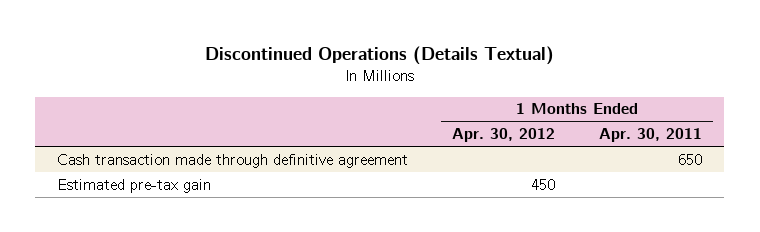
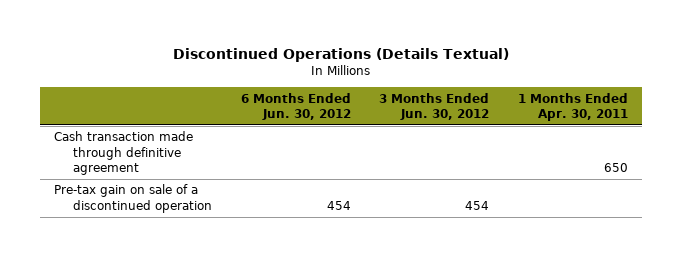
- | 1 Months Ended Apr. 30, 2012 | 1 Months Ended Apr. 30, 2011
+ | 6 Months Ended Jun. 30, 2012 | 3 Months Ended Jun. 30, 2012 | 1 Months Ended Apr. 30, 2011
- Estimated pre-tax gain | 450 |
+ Pre-tax gain on sale of a discontinued operation | 454 | 454 |

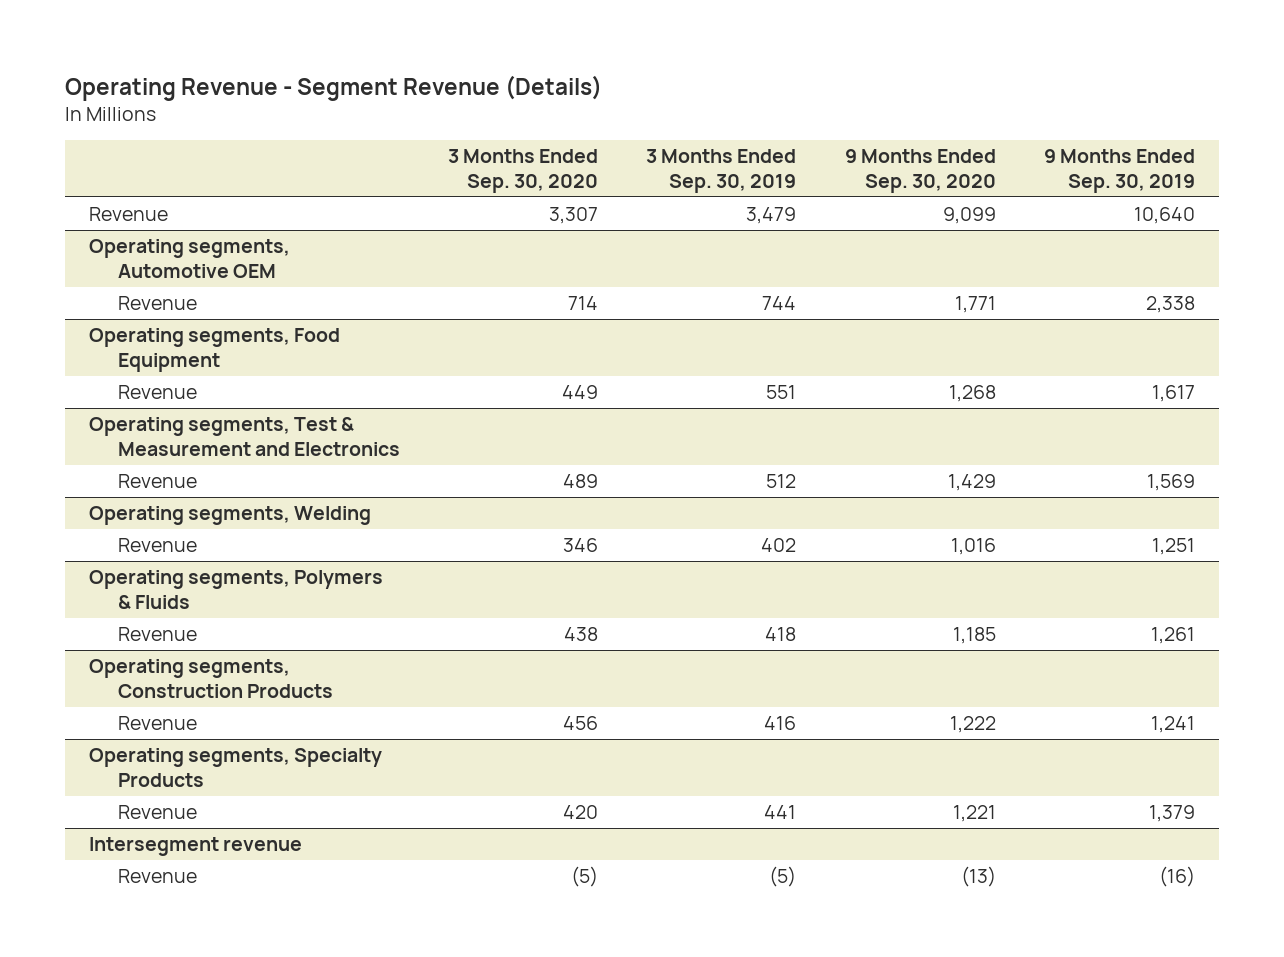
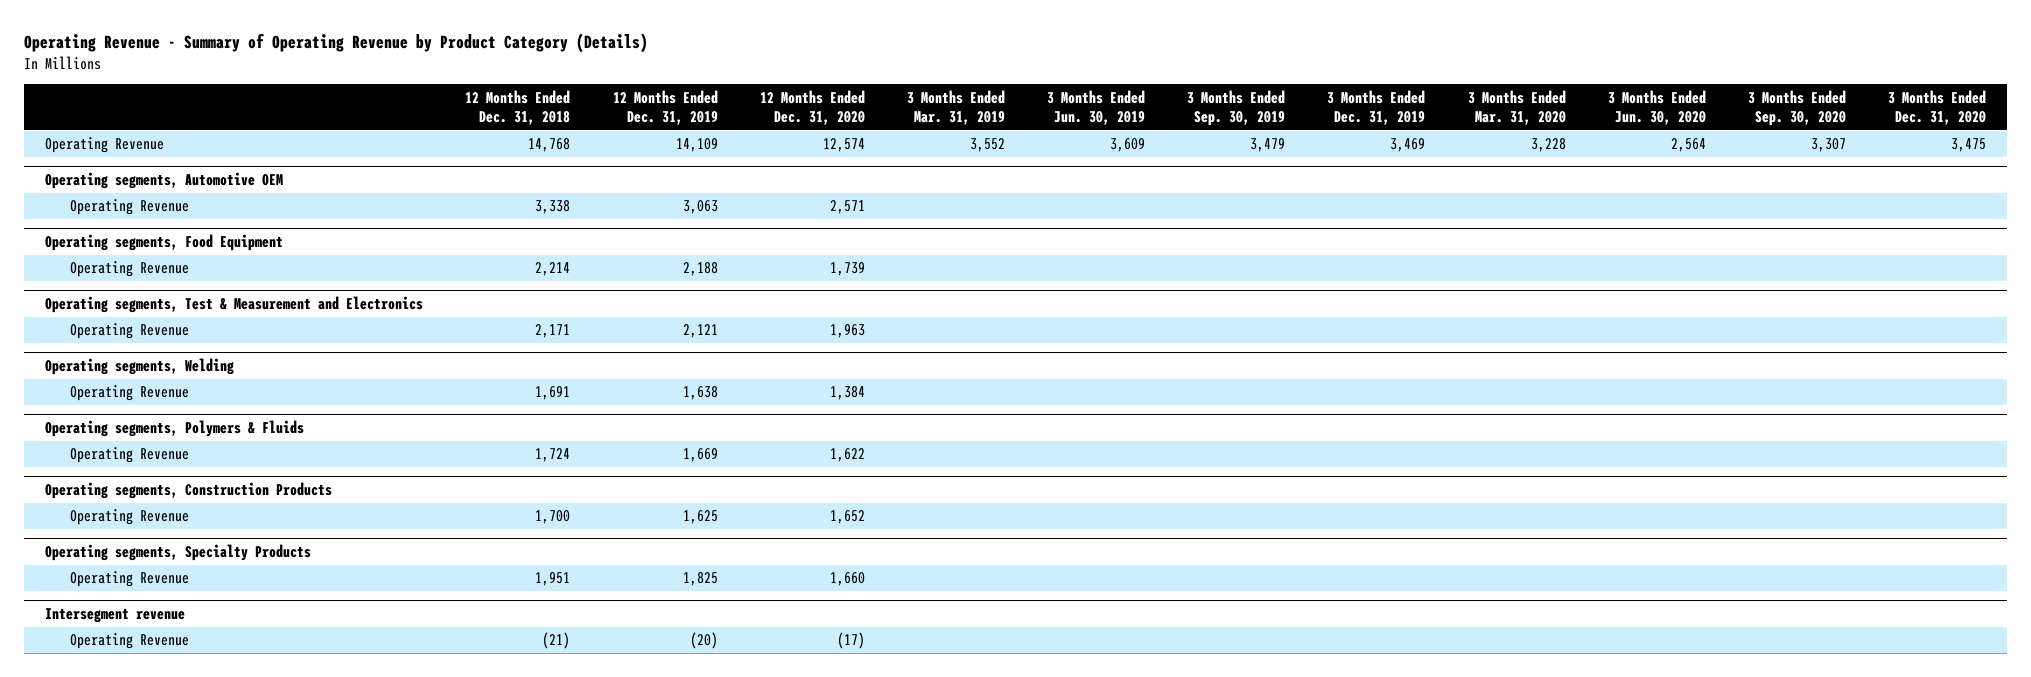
- Operating Revenue - Segment Revenue (Details)
+ Operating Revenue - Summary of Operating Revenue by Product Category (Details)
- | 3 Months Ended Sep. 30, 2020 | 3 Months Ended Sep. 30, 2019 | 9 Months Ended Sep. 30, 2020 | 9 Months Ended Sep. 30, 2019
+ | 12 Months Ended Dec. 31, 2018 | 12 Months Ended Dec. 31, 2019 | 12 Months Ended Dec. 31, 2020 | 3 Months Ended Mar. 31, 2019 | 3 Months Ended Jun. 30, 2019 | 3 Months Ended Sep. 30, 2019 | 3 Months Ended Dec. 31, 2019 | 3 Months Ended Mar. 31, 2020 | 3 Months Ended Jun. 30, 2020 | 3 Months Ended Sep. 30, 2020 | 3 Months Ended Dec. 31, 2020
- Revenue | 3,307 | 3,479 | 9,099 | 10,640
+ Operating Revenue | 14,768 | 14,109 | 12,574 | 3,552 | 3,609 | 3,479 | 3,469 | 3,228 | 2,564 | 3,307 | 3,475
@ Operating segments, Automotive OEM
- Revenue | 714 | 744 | 1,771 | 2,338
+ Operating Revenue | 3,338 | 3,063 | 2,571 | | | | | | | |
@ Operating segments, Food Equipment
- Revenue | 449 | 551 | 1,268 | 1,617
+ Operating Revenue | 2,214 | 2,188 | 1,739 | | | | | | | |
@ Operating segments, Test & Measurement and Electronics
- Revenue | 489 | 512 | 1,429 | 1,569
+ Operating Revenue | 2,171 | 2,121 | 1,963 | | | | | | | |
@ Operating segments, Welding
- Revenue | 346 | 402 | 1,016 | 1,251
+ Operating Revenue | 1,691 | 1,638 | 1,384 | | | | | | | |
@ Operating segments, Polymers & Fluids
- Revenue | 438 | 418 | 1,185 | 1,261
+ Operating Revenue | 1,724 | 1,669 | 1,622 | | | | | | | |
@ Operating segments, Construction Products
- Revenue | 456 | 416 | 1,222 | 1,241
+ Operating Revenue | 1,700 | 1,625 | 1,652 | | | | | | | |
@ Operating segments, Specialty Products
- Revenue | 420 | 441 | 1,221 | 1,379
+ Operating Revenue | 1,951 | 1,825 | 1,660 | | | | | | | |
@ Intersegment revenue
- Revenue | (5) | (5) | (13) | (16)
+ Operating Revenue | (21) | (20) | (17) | | | | | | | |

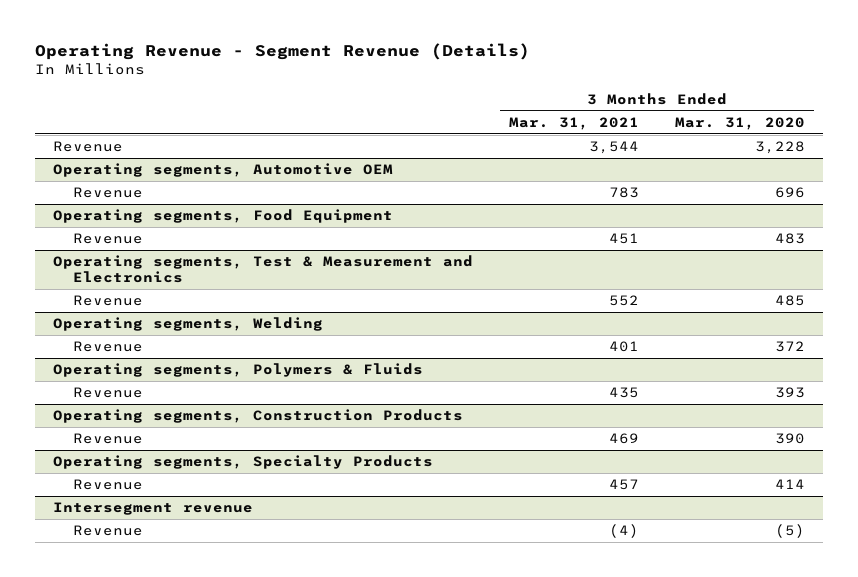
- Operating Revenue - Summary of Operating Revenue by Product Category (Details)
+ Operating Revenue - Segment Revenue (Details)
- | 12 Months Ended Dec. 31, 2018 | 12 Months Ended Dec. 31, 2019 | 12 Months Ended Dec. 31, 2020 | 3 Months Ended Mar. 31, 2019 | 3 Months Ended Jun. 30, 2019 | 3 Months Ended Sep. 30, 2019 | 3 Months Ended Dec. 31, 2019 | 3 Months Ended Mar. 31, 2020 | 3 Months Ended Jun. 30, 2020 | 3 Months Ended Sep. 30, 2020 | 3 Months Ended Dec. 31, 2020
+ | 3 Months Ended Mar. 31, 2021 | 3 Months Ended Mar. 31, 2020
- Operating Revenue | 14,768 | 14,109 | 12,574 | 3,552 | 3,609 | 3,479 | 3,469 | 3,228 | 2,564 | 3,307 | 3,475
+ Revenue | 3,544 | 3,228
@ Operating segments, Automotive OEM
- Operating Revenue | 3,338 | 3,063 | 2,571 | | | | | | | |
+ Revenue | 783 | 696
@ Operating segments, Food Equipment
- Operating Revenue | 2,214 | 2,188 | 1,739 | | | | | | | |
+ Revenue | 451 | 483
@ Operating segments, Test & Measurement and Electronics
- Operating Revenue | 2,171 | 2,121 | 1,963 | | | | | | | |
+ Revenue | 552 | 485
@ Operating segments, Welding
- Operating Revenue | 1,691 | 1,638 | 1,384 | | | | | | | |
+ Revenue | 401 | 372
@ Operating segments, Polymers & Fluids
- Operating Revenue | 1,724 | 1,669 | 1,622 | | | | | | | |
+ Revenue | 435 | 393
@ Operating segments, Construction Products
- Operating Revenue | 1,700 | 1,625 | 1,652 | | | | | | | |
+ Revenue | 469 | 390
@ Operating segments, Specialty Products
- Operating Revenue | 1,951 | 1,825 | 1,660 | | | | | | | |
+ Revenue | 457 | 414
@ Intersegment revenue
- Operating Revenue | (21) | (20) | (17) | | | | | | | |
+ Revenue | (4) | (5)

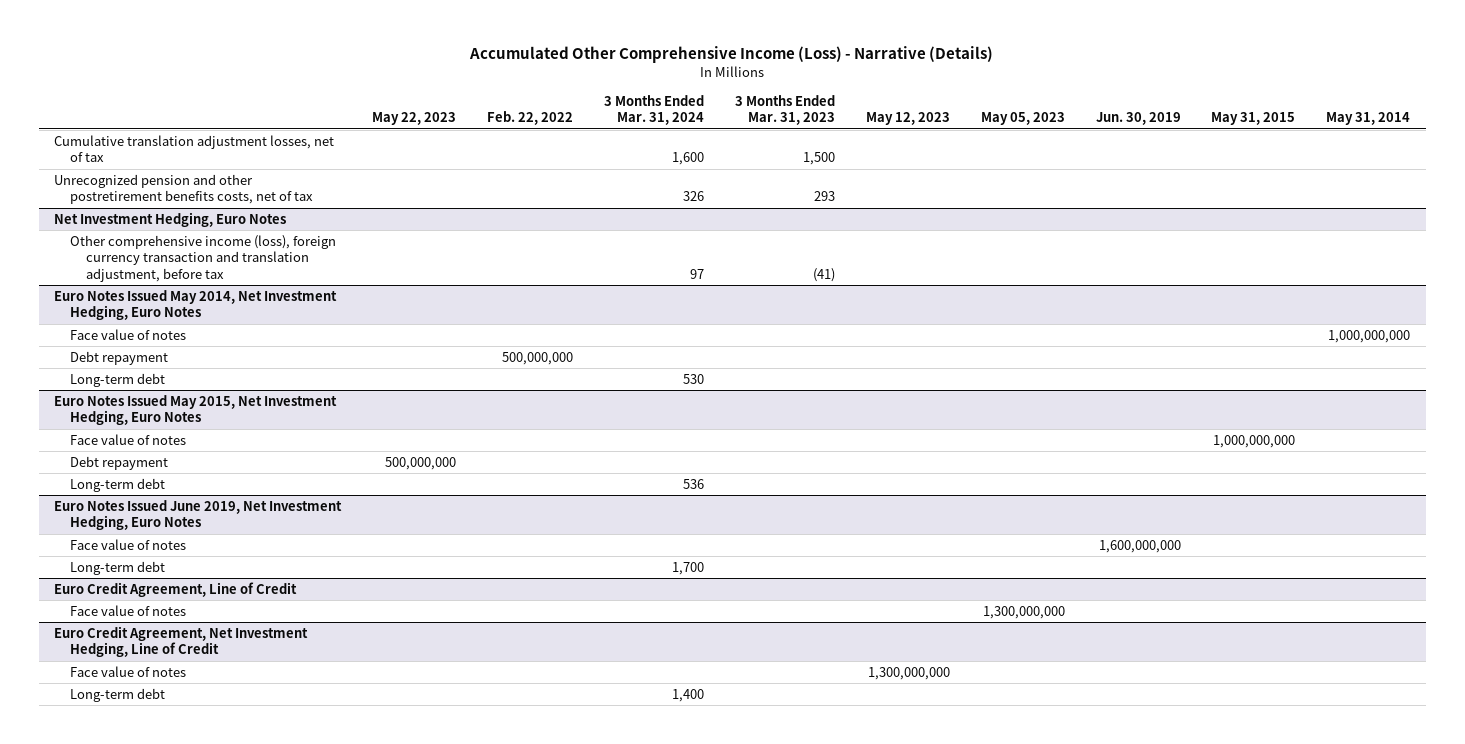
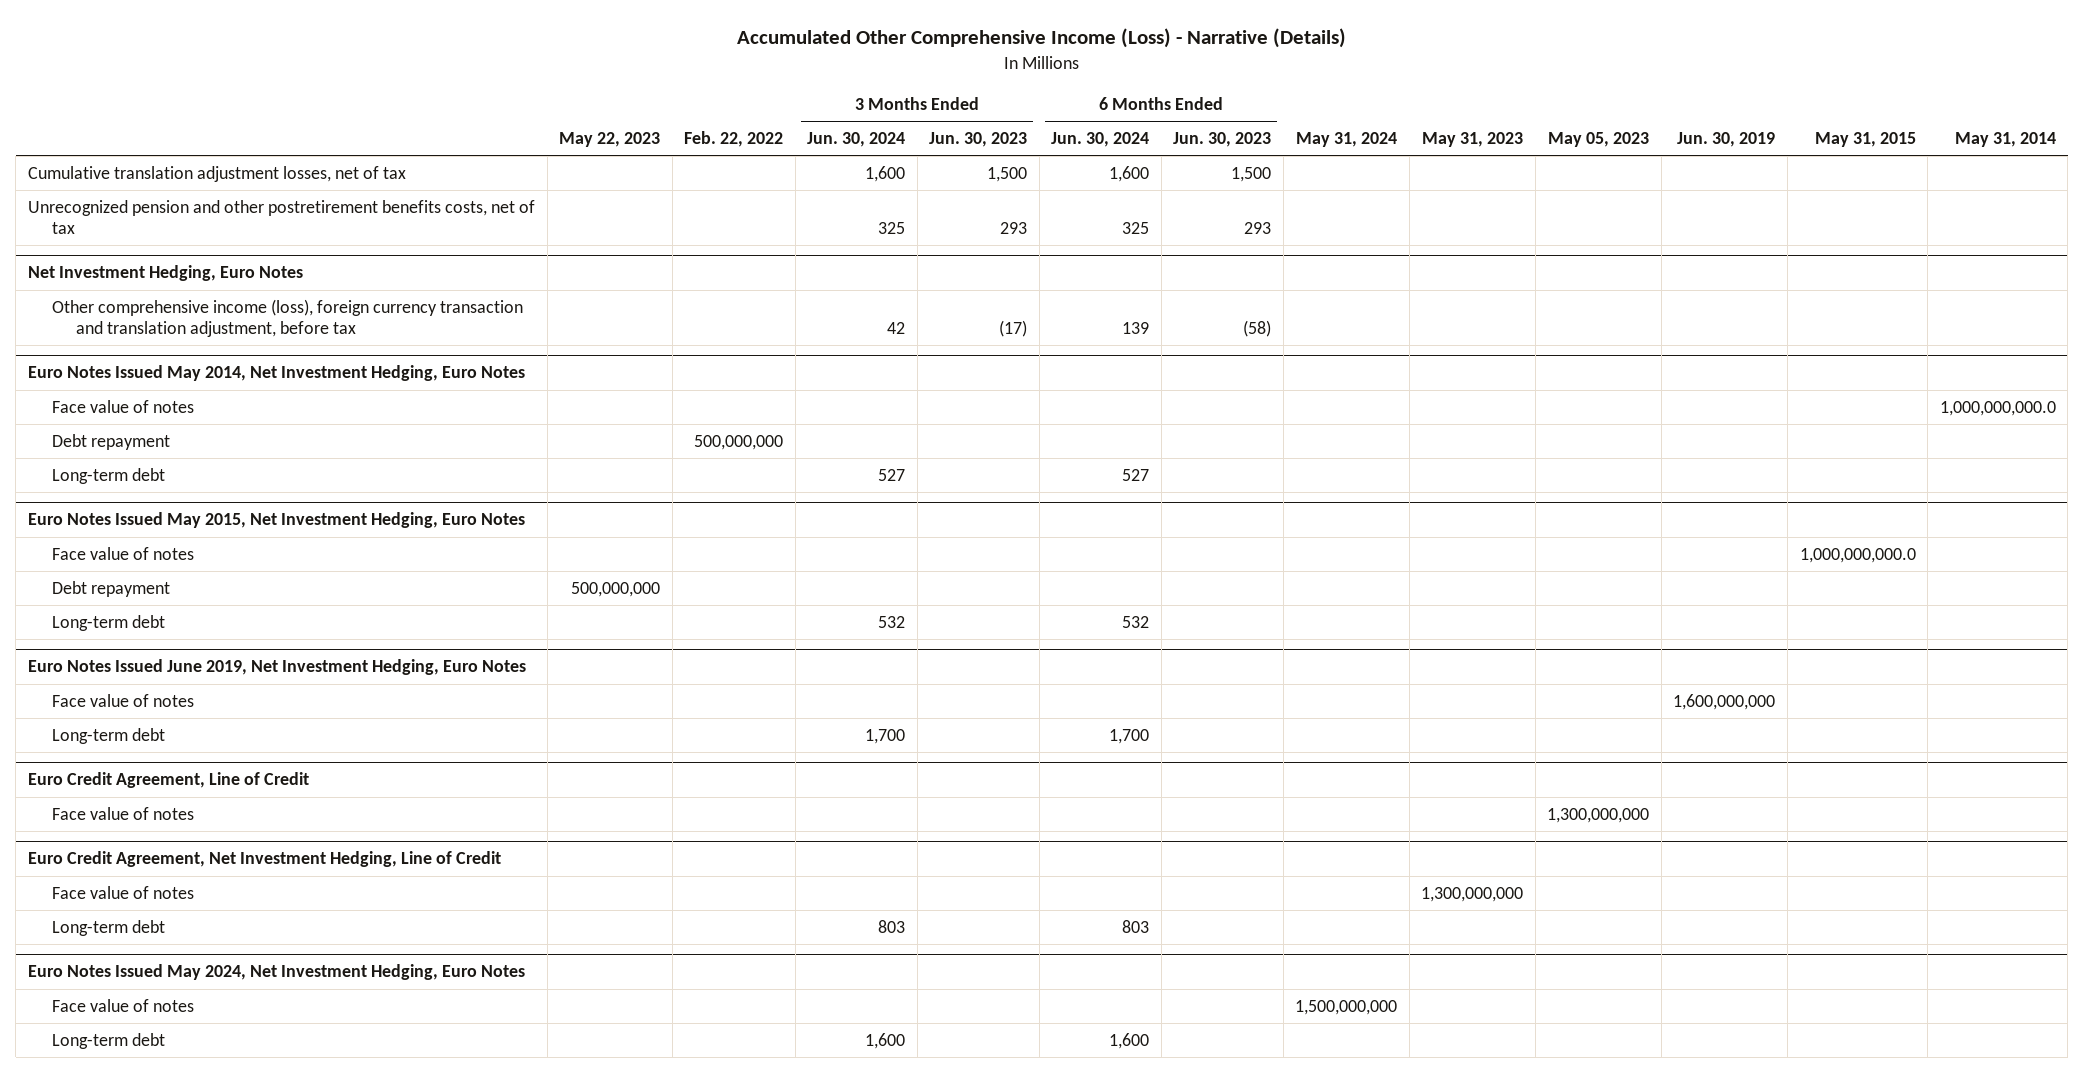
- | May 22, 2023 | Feb. 22, 2022 | 3 Months Ended Mar. 31, 2024 | 3 Months Ended Mar. 31, 2023 | May 12, 2023 | May 05, 2023 | Jun. 30, 2019 | May 31, 2015 | May 31, 2014
+ | May 22, 2023 | Feb. 22, 2022 | 3 Months Ended Jun. 30, 2024 | 3 Months Ended Jun. 30, 2023 | 6 Months Ended Jun. 30, 2024 | 6 Months Ended Jun. 30, 2023 | May 31, 2024 | May 31, 2023 | May 05, 2023 | Jun. 30, 2019 | May 31, 2015 | May 31, 2014
@ Euro Notes Issued May 2014, Net Investment Hedging, Euro Notes
- Face value of notes | | | | | | | | | 1,000,000,000
+ Face value of notes | | | | | | | | | | | | 1,000,000,000.0
@ Euro Notes Issued May 2015, Net Investment Hedging, Euro Notes
- Face value of notes | | | | | | | | 1,000,000,000 |
+ Face value of notes | | | | | | | | | | | 1,000,000,000.0 |
+ Euro Notes Issued May 2024, Net Investment Hedging, Euro Notes
+ Face value of notes | | | | | | | 1,500,000,000 | | | | |
+ Long-term debt | | | 1,600 | | 1,600 | | | | | | |

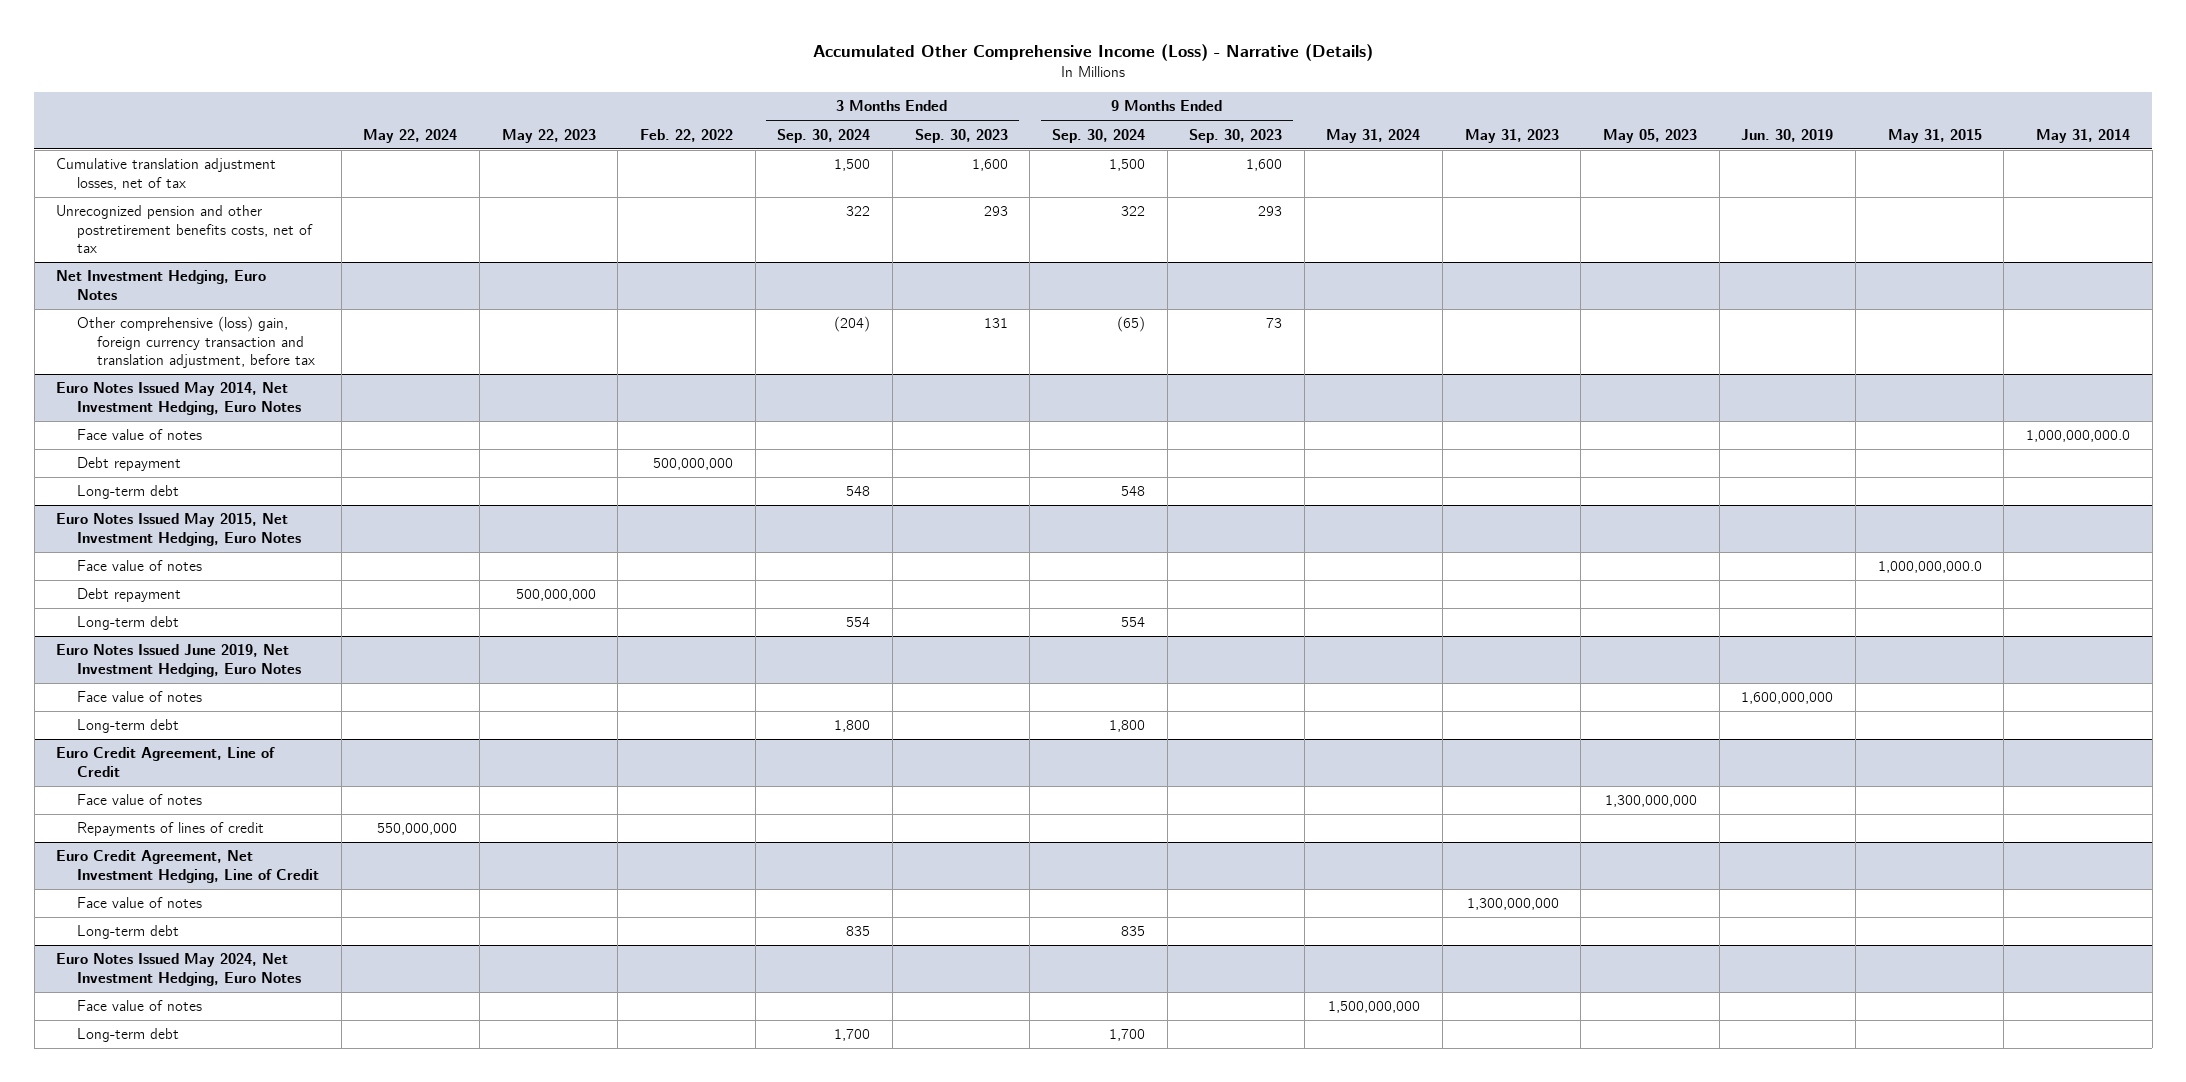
- | May 22, 2023 | Feb. 22, 2022 | 3 Months Ended Jun. 30, 2024 | 3 Months Ended Jun. 30, 2023 | 6 Months Ended Jun. 30, 2024 | 6 Months Ended Jun. 30, 2023 | May 31, 2024 | May 31, 2023 | May 05, 2023 | Jun. 30, 2019 | May 31, 2015 | May 31, 2014
+ | May 22, 2024 | May 22, 2023 | Feb. 22, 2022 | 3 Months Ended Sep. 30, 2024 | 3 Months Ended Sep. 30, 2023 | 9 Months Ended Sep. 30, 2024 | 9 Months Ended Sep. 30, 2023 | May 31, 2024 | May 31, 2023 | May 05, 2023 | Jun. 30, 2019 | May 31, 2015 | May 31, 2014
@ Net Investment Hedging, Euro Notes
- Other comprehensive income (loss), foreign currency transaction and translation adjustment, before tax | | | 42 | (17) | 139 | (58) | | | | | |
+ Other comprehensive (loss) gain, foreign currency transaction and translation adjustment, before tax | | | | (204) | 131 | (65) | 73 | | | | | |
@ Euro Credit Agreement, Line of Credit
+ Repayments of lines of credit | 550,000,000 | | | | | | | | | | | |

